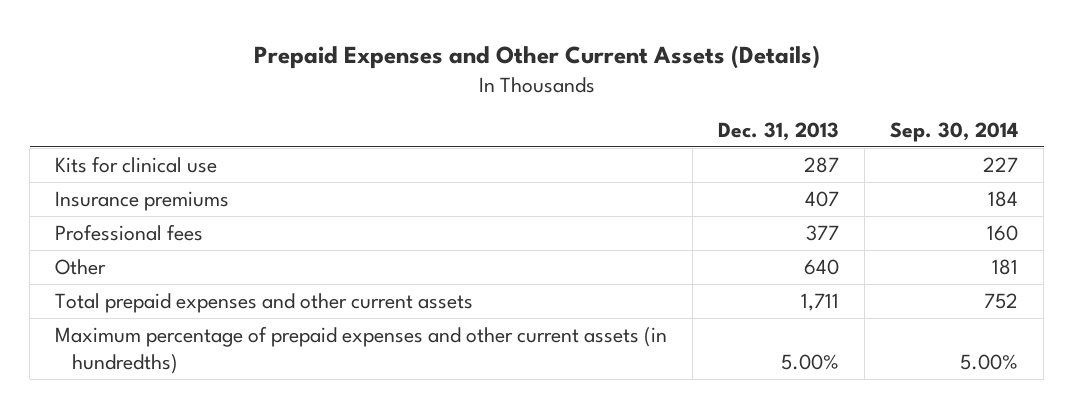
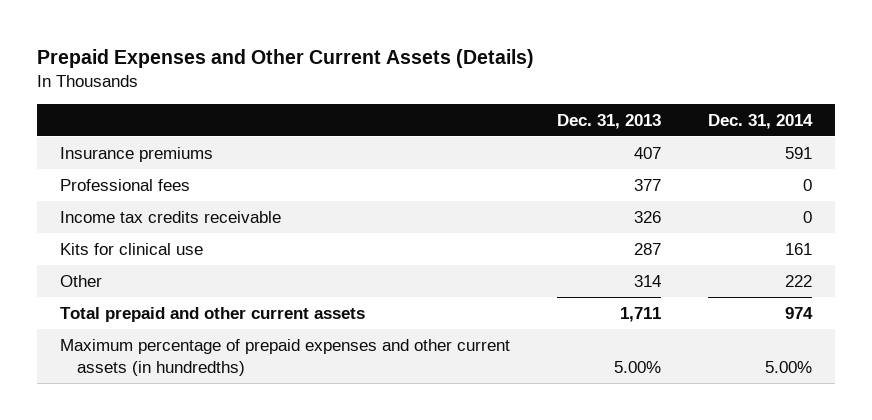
- | Dec. 31, 2013 | Sep. 30, 2014
+ | Dec. 31, 2013 | Dec. 31, 2014
- Other | 640 | 181
- Total prepaid expenses and other current assets | 1,711 | 752
+ Income tax credits receivable | 326 | 0
moved down: Kits for clinical use | 287 | 161
+ Other | 314 | 222
+ Total prepaid and other current assets | 1,711 | 974

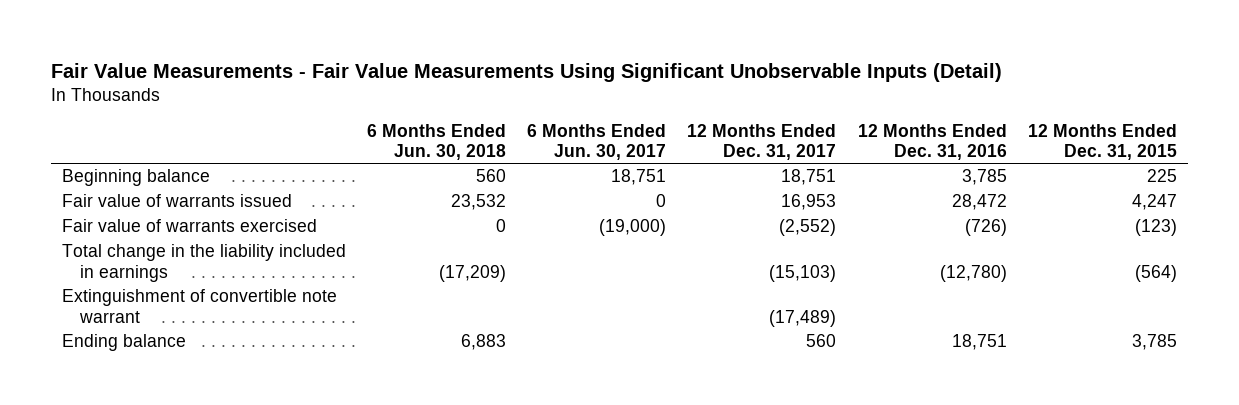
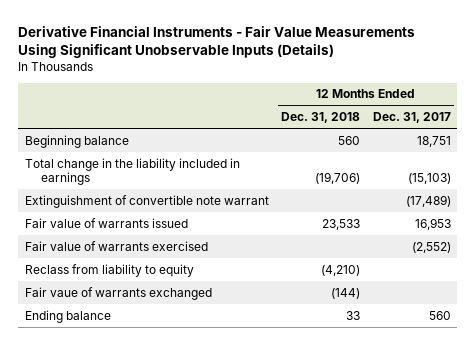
- Fair Value Measurements - Fair Value Measurements Using Significant Unobservable Inputs (Detail)
+ Derivative Financial Instruments - Fair Value Measurements Using Significant Unobservable Inputs (Details)
- | 6 Months Ended Jun. 30, 2018 | 6 Months Ended Jun. 30, 2017 | 12 Months Ended Dec. 31, 2017 | 12 Months Ended Dec. 31, 2016 | 12 Months Ended Dec. 31, 2015
+ | 12 Months Ended Dec. 31, 2018 | 12 Months Ended Dec. 31, 2017
moved down: Fair value of warrants issued | 23,533 | 16,953
moved down: Fair value of warrants exercised | | (2,552)
+ Reclass from liability to equity | (4,210) |
+ Fair vaue of warrants exchanged | (144) |

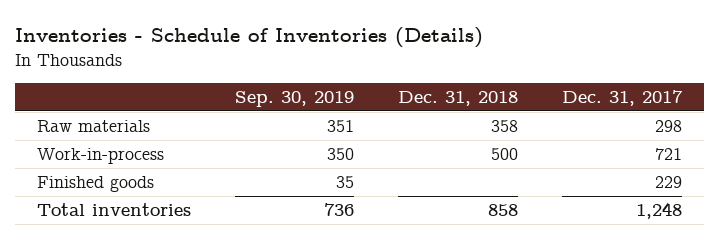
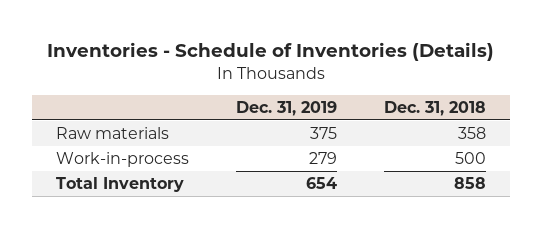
- | Sep. 30, 2019 | Dec. 31, 2018 | Dec. 31, 2017
+ | Dec. 31, 2019 | Dec. 31, 2018
- Finished goods | 35 | | 229
- Total inventories | 736 | 858 | 1,248
+ Total Inventory | 654 | 858

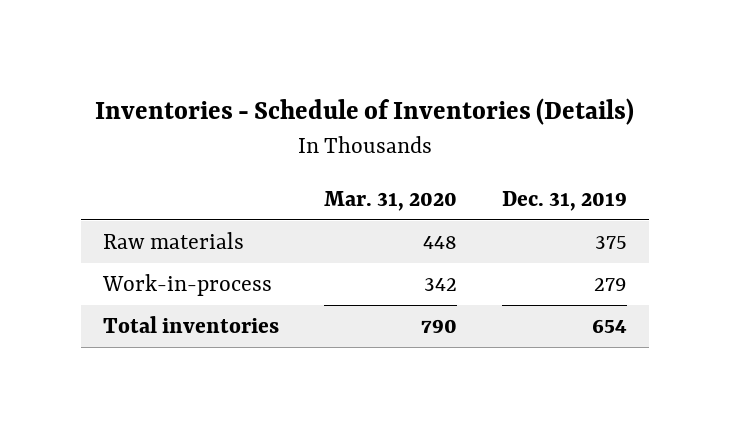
- | Dec. 31, 2019 | Dec. 31, 2018
+ | Mar. 31, 2020 | Dec. 31, 2019
- Total Inventory | 654 | 858
+ Total inventories | 790 | 654

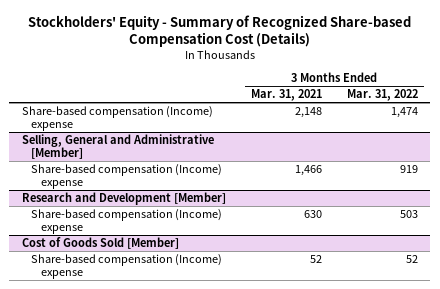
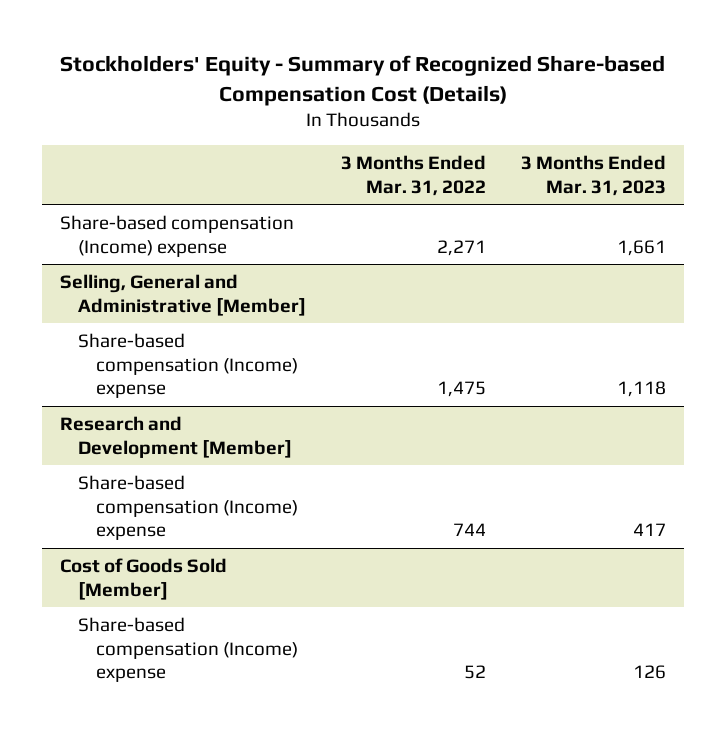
- | 3 Months Ended Mar. 31, 2021 | 3 Months Ended Mar. 31, 2022
+ | 3 Months Ended Mar. 31, 2022 | 3 Months Ended Mar. 31, 2023
- Share-based compensation (Income) expense | 2,148 | 1,474
+ Share-based compensation (Income) expense | 2,271 | 1,661
@ Selling, General and Administrative [Member]
- Share-based compensation (Income) expense | 1,466 | 919
+ Share-based compensation (Income) expense | 1,475 | 1,118
@ Research and Development [Member]
- Share-based compensation (Income) expense | 630 | 503
+ Share-based compensation (Income) expense | 744 | 417

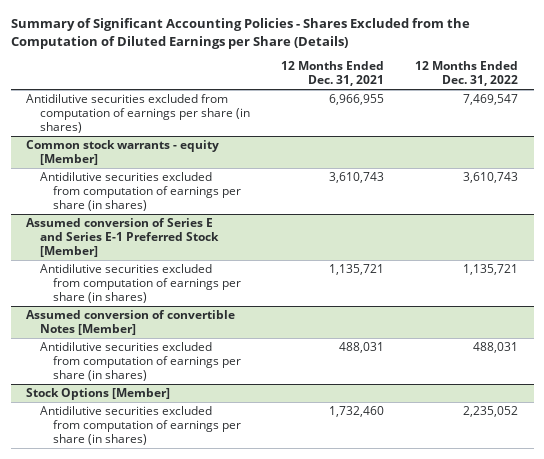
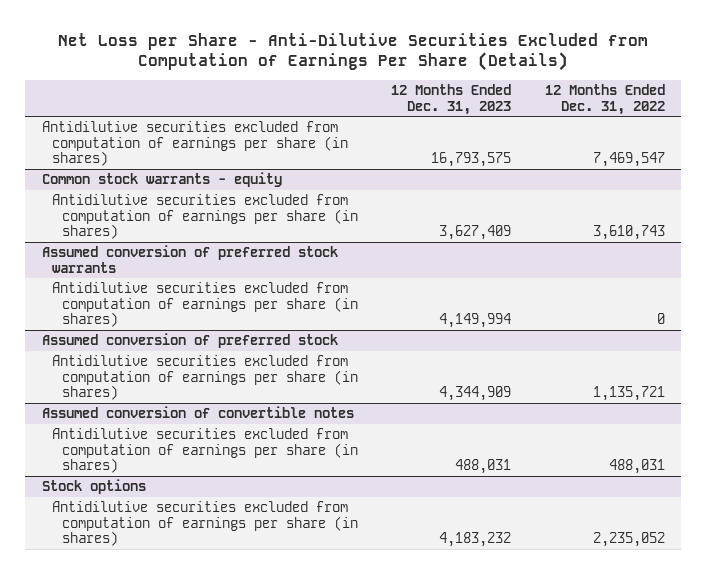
- Summary of Significant Accounting Policies - Shares Excluded from the Computation of Diluted Earnings per Share (Details)
+ Net Loss per Share - Anti-Dilutive Securities Excluded from Computation of Earnings Per Share (Details)
- | 12 Months Ended Dec. 31, 2021 | 12 Months Ended Dec. 31, 2022
+ | 12 Months Ended Dec. 31, 2023 | 12 Months Ended Dec. 31, 2022
- Common stock warrants - equity [Member]
+ Common stock warrants - equity
- Assumed conversion of Series E and Series E-1 Preferred Stock [Member]
+ Assumed conversion of preferred stock warrants
+ Antidilutive securities excluded from computation of earnings per share (in shares) | 4,149,994 | 0
+ Assumed conversion of preferred stock
- Assumed conversion of convertible Notes [Member]
+ Assumed conversion of convertible notes
- Stock Options [Member]
+ Stock options

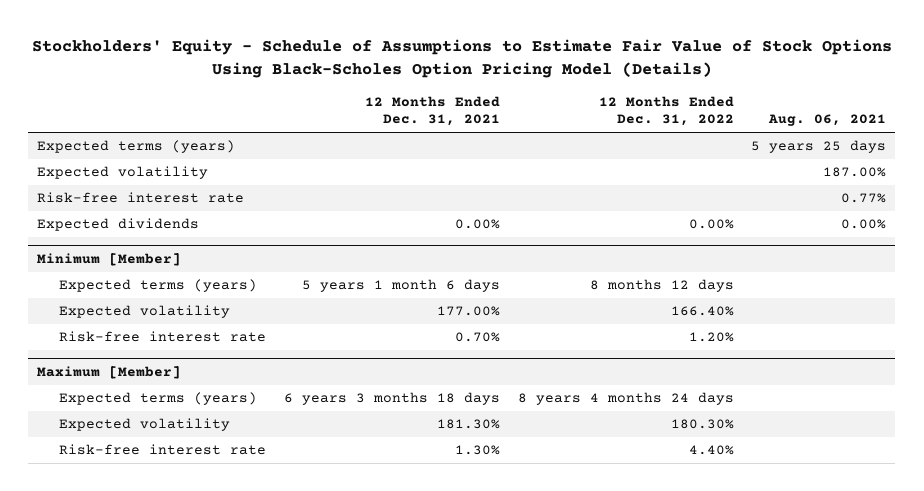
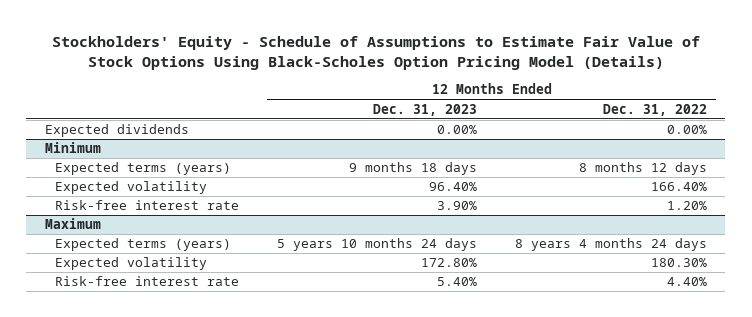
- | 12 Months Ended Dec. 31, 2021 | 12 Months Ended Dec. 31, 2022 | Aug. 06, 2021
+ | 12 Months Ended Dec. 31, 2023 | 12 Months Ended Dec. 31, 2022
- Expected terms (years) | | | 5 years 25 days
- Expected volatility | | | 187.00%
- Risk-free interest rate | | | 0.77%
- Minimum [Member]
+ Minimum
- Maximum [Member]
+ Maximum

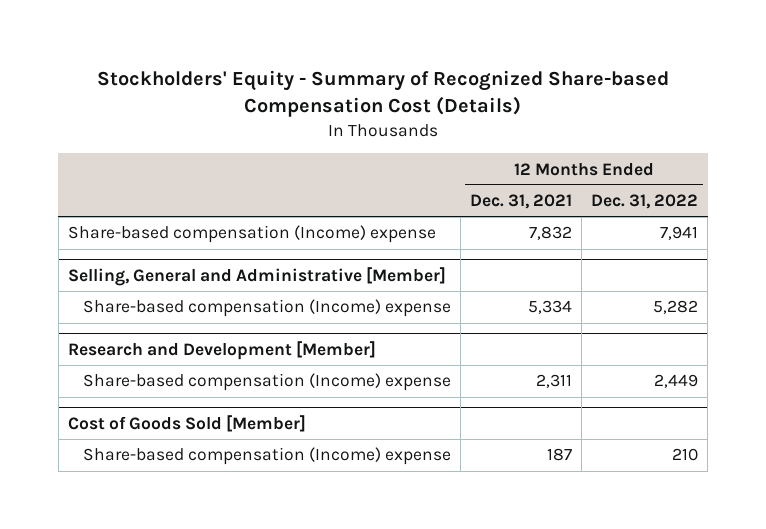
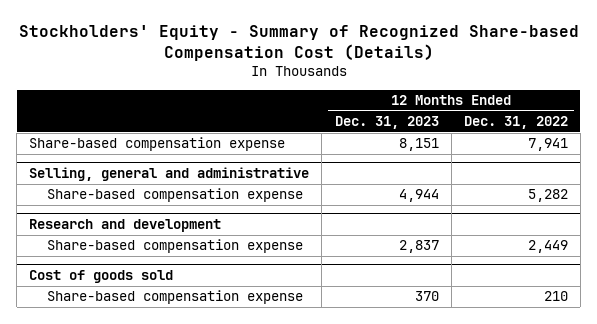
- | 12 Months Ended Dec. 31, 2021 | 12 Months Ended Dec. 31, 2022
+ | 12 Months Ended Dec. 31, 2023 | 12 Months Ended Dec. 31, 2022
- Share-based compensation (Income) expense | 7,832 | 7,941
- Selling, General and Administrative [Member]
- Share-based compensation (Income) expense | 5,334 | 5,282
- Research and Development [Member]
- Share-based compensation (Income) expense | 2,311 | 2,449
- Cost of Goods Sold [Member]
- Share-based compensation (Income) expense | 187 | 210
+ Share-based compensation expense | 8,151 | 7,941
+ Selling, general and administrative
+ Share-based compensation expense | 4,944 | 5,282
+ Research and development
+ Share-based compensation expense | 2,837 | 2,449
+ Cost of goods sold
+ Share-based compensation expense | 370 | 210

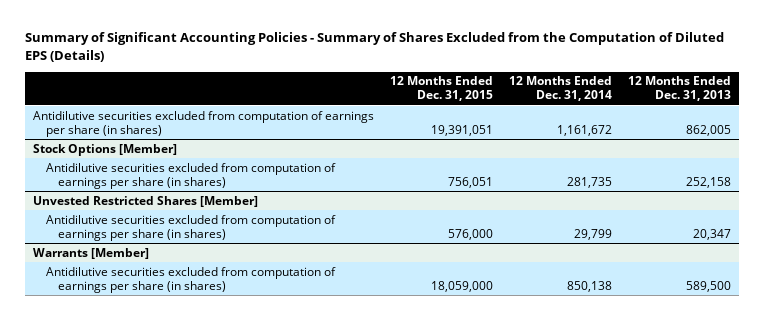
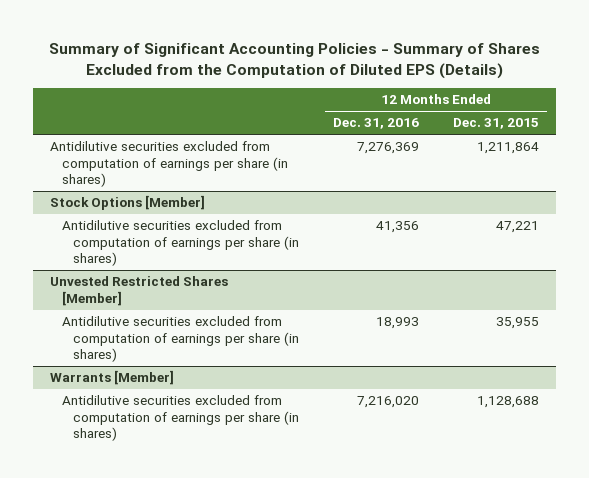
- | 12 Months Ended Dec. 31, 2015 | 12 Months Ended Dec. 31, 2014 | 12 Months Ended Dec. 31, 2013
+ | 12 Months Ended Dec. 31, 2016 | 12 Months Ended Dec. 31, 2015
- Antidilutive securities excluded from computation of earnings per share (in shares) | 19,391,051 | 1,161,672 | 862,005
+ Antidilutive securities excluded from computation of earnings per share (in shares) | 7,276,369 | 1,211,864
@ Stock Options [Member]
- Antidilutive securities excluded from computation of earnings per share (in shares) | 756,051 | 281,735 | 252,158
+ Antidilutive securities excluded from computation of earnings per share (in shares) | 41,356 | 47,221
@ Unvested Restricted Shares [Member]
- Antidilutive securities excluded from computation of earnings per share (in shares) | 576,000 | 29,799 | 20,347
+ Antidilutive securities excluded from computation of earnings per share (in shares) | 18,993 | 35,955
@ Warrants [Member]
- Antidilutive securities excluded from computation of earnings per share (in shares) | 18,059,000 | 850,138 | 589,500
+ Antidilutive securities excluded from computation of earnings per share (in shares) | 7,216,020 | 1,128,688

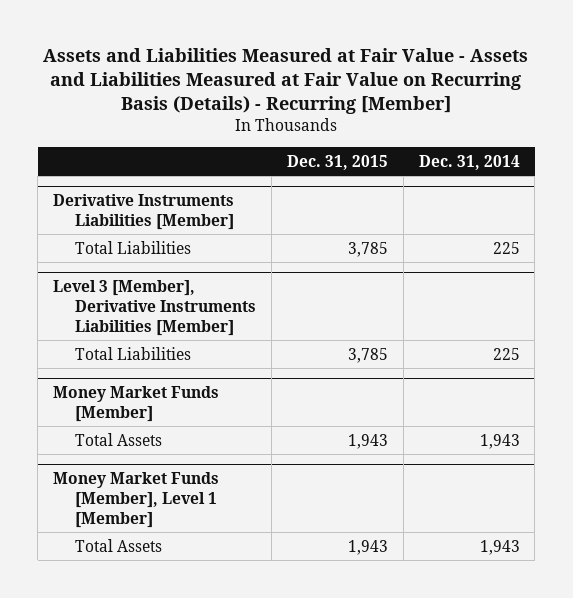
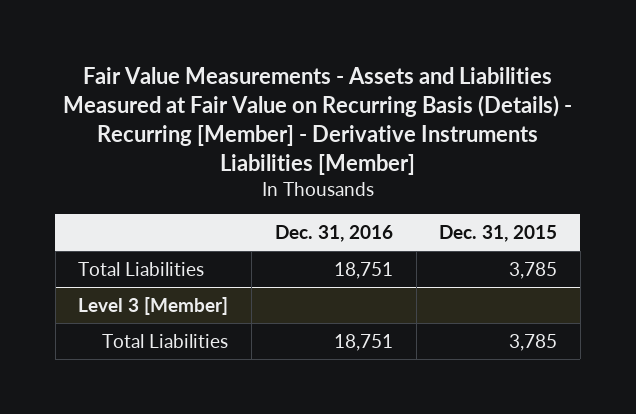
- Assets and Liabilities Measured at Fair Value - Assets and Liabilities Measured at Fair Value on Recurring Basis (Details) - Recurring [Member]
+ Fair Value Measurements - Assets and Liabilities Measured at Fair Value on Recurring Basis (Details) - Recurring [Member] - Derivative Instruments Liabilities [Member]
- | Dec. 31, 2015 | Dec. 31, 2014
+ | Dec. 31, 2016 | Dec. 31, 2015
- Derivative Instruments Liabilities [Member]
- Level 3 [Member], Derivative Instruments Liabilities [Member]
+ Level 3 [Member]
- Money Market Funds [Member]
- Total Assets | 1,943 | 1,943
- Money Market Funds [Member], Level 1 [Member]
- Total Assets | 1,943 | 1,943

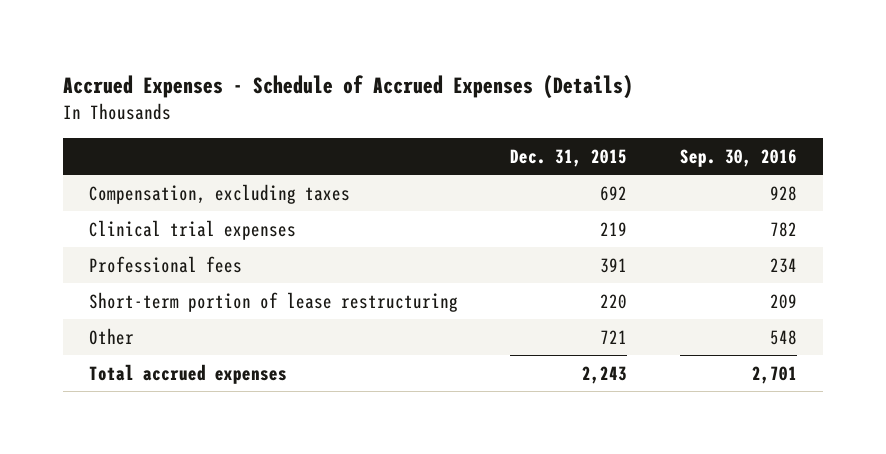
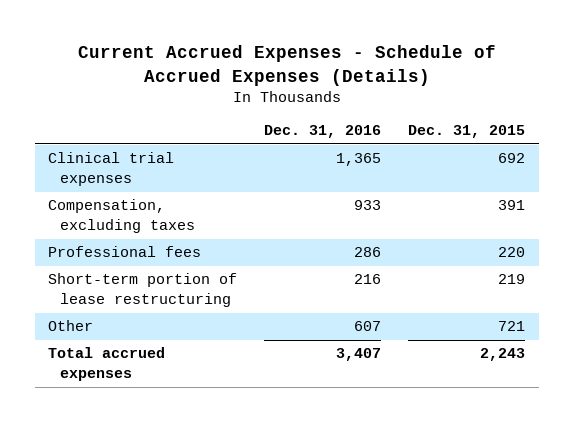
- Accrued Expenses - Schedule of Accrued Expenses (Details)
+ Current Accrued Expenses - Schedule of Accrued Expenses (Details)
- | Dec. 31, 2015 | Sep. 30, 2016
+ | Dec. 31, 2016 | Dec. 31, 2015
- Compensation, excluding taxes | 692 | 928
- Clinical trial expenses | 219 | 782
- Professional fees | 391 | 234
- Short-term portion of lease restructuring | 220 | 209
+ Clinical trial expenses | 1,365 | 692
+ Compensation, excluding taxes | 933 | 391
+ Professional fees | 286 | 220
+ Short-term portion of lease restructuring | 216 | 219

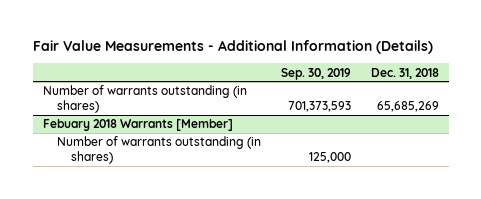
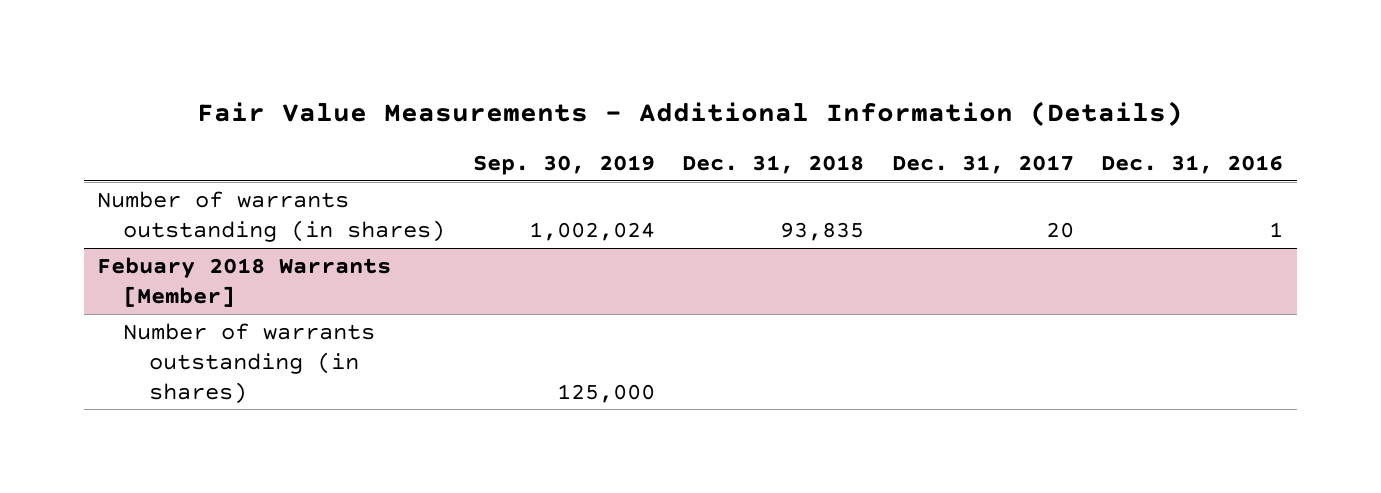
- | Sep. 30, 2019 | Dec. 31, 2018
+ | Sep. 30, 2019 | Dec. 31, 2018 | Dec. 31, 2017 | Dec. 31, 2016
- Number of warrants outstanding (in shares) | 701,373,593 | 65,685,269
+ Number of warrants outstanding (in shares) | 1,002,024 | 93,835 | 20 | 1

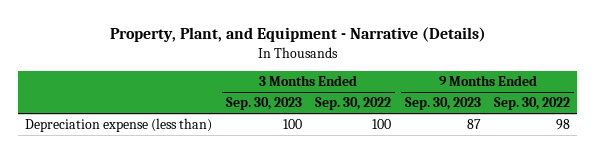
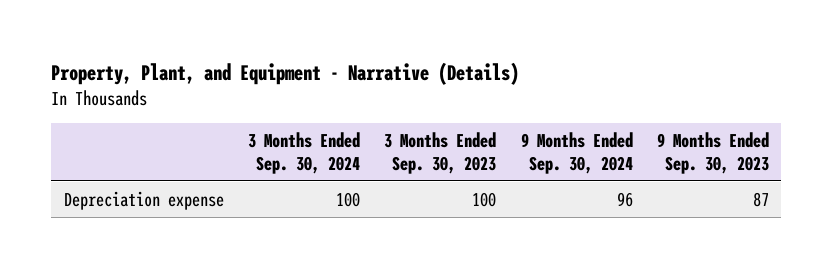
- | 3 Months Ended Sep. 30, 2023 | 3 Months Ended Sep. 30, 2022 | 9 Months Ended Sep. 30, 2023 | 9 Months Ended Sep. 30, 2022
+ | 3 Months Ended Sep. 30, 2024 | 3 Months Ended Sep. 30, 2023 | 9 Months Ended Sep. 30, 2024 | 9 Months Ended Sep. 30, 2023
- Depreciation expense (less than) | 100 | 100 | 87 | 98
+ Depreciation expense | 100 | 100 | 96 | 87

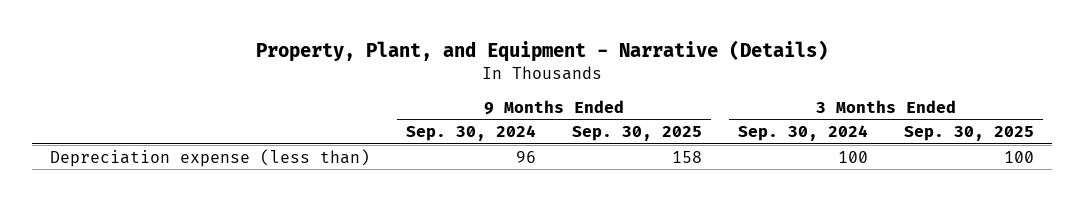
- | 3 Months Ended Sep. 30, 2024 | 3 Months Ended Sep. 30, 2023 | 9 Months Ended Sep. 30, 2024 | 9 Months Ended Sep. 30, 2023
+ | 9 Months Ended Sep. 30, 2024 | 9 Months Ended Sep. 30, 2025 | 3 Months Ended Sep. 30, 2024 | 3 Months Ended Sep. 30, 2025
- Depreciation expense | 100 | 100 | 96 | 87
+ Depreciation expense (less than) | 96 | 158 | 100 | 100

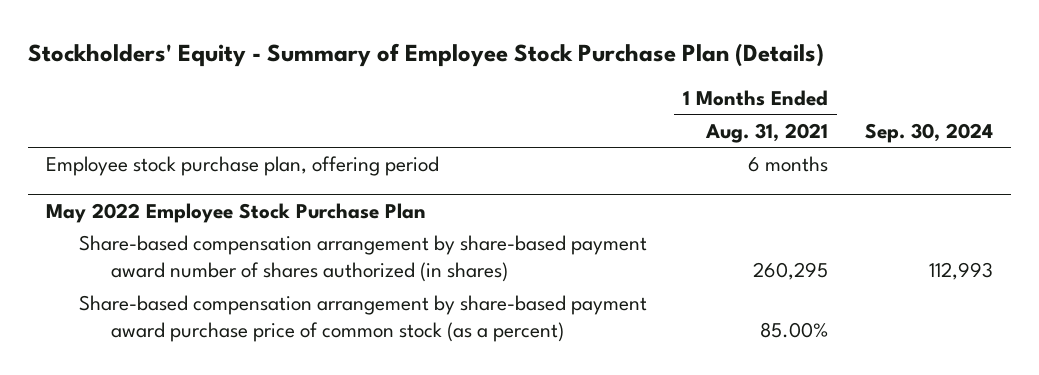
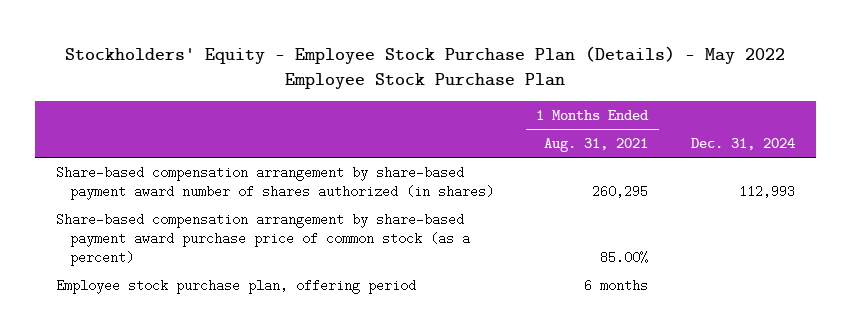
- Stockholders' Equity - Summary of Employee Stock Purchase Plan (Details)
+ Stockholders' Equity - Employee Stock Purchase Plan (Details) - May 2022 Employee Stock Purchase Plan
- | 1 Months Ended Aug. 31, 2021 | Sep. 30, 2024
+ | 1 Months Ended Aug. 31, 2021 | Dec. 31, 2024
- May 2022 Employee Stock Purchase Plan
moved down: Employee stock purchase plan, offering period | 6 months |

